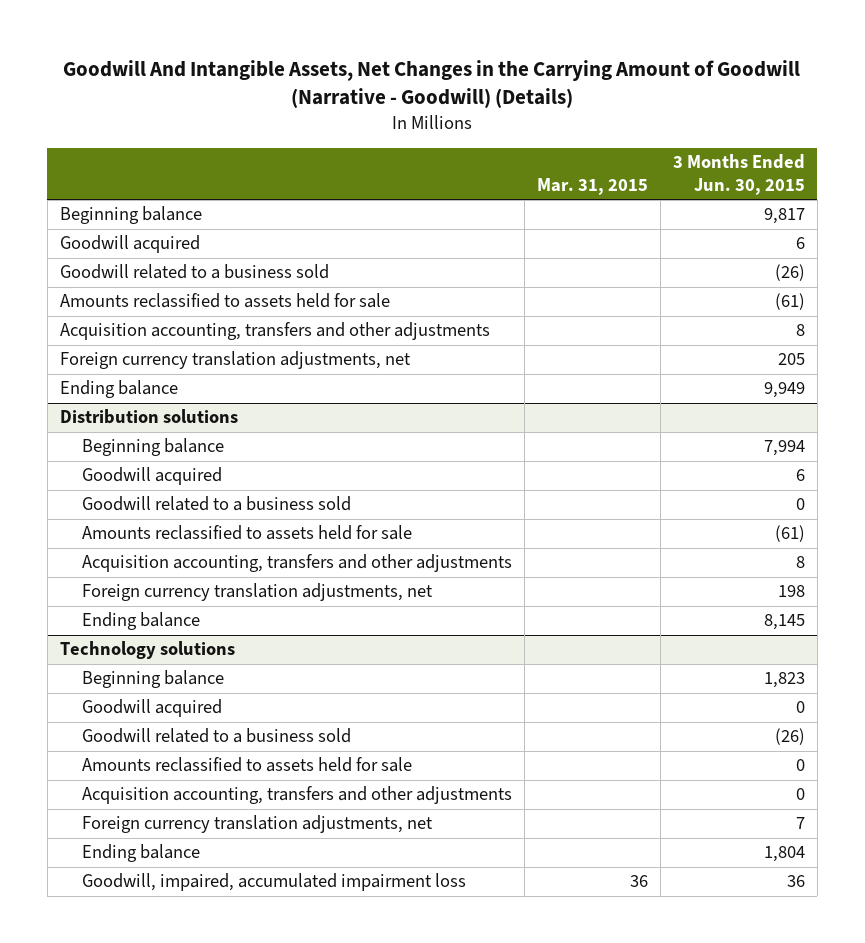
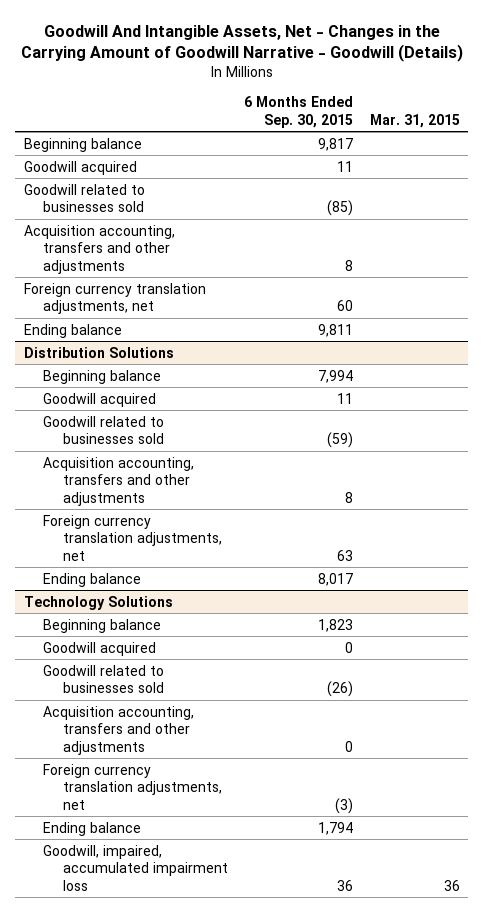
- Goodwill And Intangible Assets, Net Changes in the Carrying Amount of Goodwill (Narrative - Goodwill) (Details)
+ Goodwill And Intangible Assets, Net - Changes in the Carrying Amount of Goodwill Narrative - Goodwill (Details)
- | Mar. 31, 2015 | 3 Months Ended Jun. 30, 2015
+ | 6 Months Ended Sep. 30, 2015 | Mar. 31, 2015
- Goodwill related to a business sold | | (26)
- Amounts reclassified to assets held for sale | | (61)
+ Goodwill related to businesses sold | (85) |
- Distribution solutions
+ Distribution Solutions
- Goodwill related to a business sold | | 0
- Amounts reclassified to assets held for sale | | (61)
+ Goodwill related to businesses sold | (59) |
- Technology solutions
+ Technology Solutions
- Goodwill related to a business sold | | (26)
- Amounts reclassified to assets held for sale | | 0
+ Goodwill related to businesses sold | (26) |

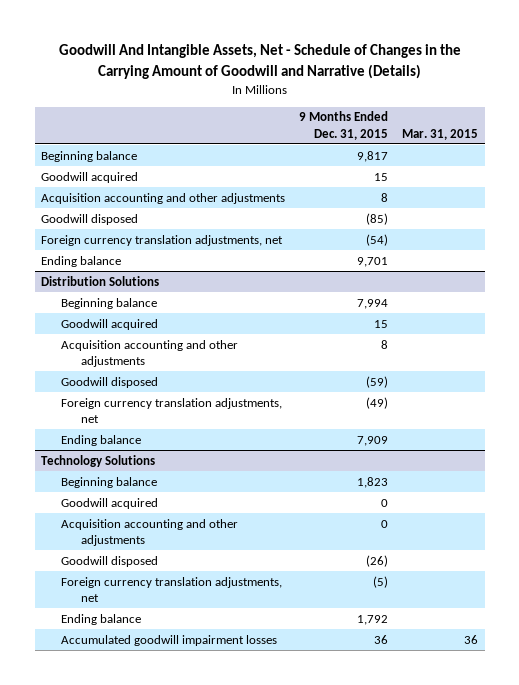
- Goodwill And Intangible Assets, Net - Changes in the Carrying Amount of Goodwill Narrative - Goodwill (Details)
+ Goodwill And Intangible Assets, Net - Schedule of Changes in the Carrying Amount of Goodwill and Narrative (Details)
- | 6 Months Ended Sep. 30, 2015 | Mar. 31, 2015
+ | 9 Months Ended Dec. 31, 2015 | Mar. 31, 2015
- Goodwill related to businesses sold | (85) |
- Acquisition accounting, transfers and other adjustments | 8 |
+ Acquisition accounting and other adjustments | 8 |
+ Goodwill disposed | (85) |
@ Distribution Solutions
- Goodwill related to businesses sold | (59) |
- Acquisition accounting, transfers and other adjustments | 8 |
+ Acquisition accounting and other adjustments | 8 |
+ Goodwill disposed | (59) |
@ Technology Solutions
- Goodwill related to businesses sold | (26) |
- Acquisition accounting, transfers and other adjustments | 0 |
+ Acquisition accounting and other adjustments | 0 |
+ Goodwill disposed | (26) |
- Goodwill, impaired, accumulated impairment loss | 36 | 36
+ Accumulated goodwill impairment losses | 36 | 36

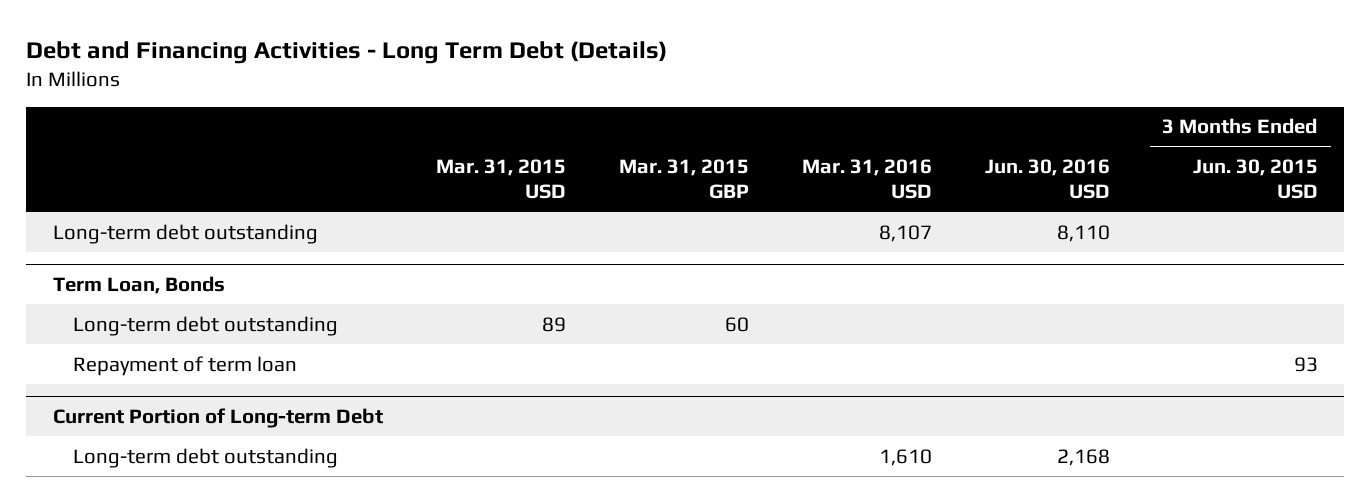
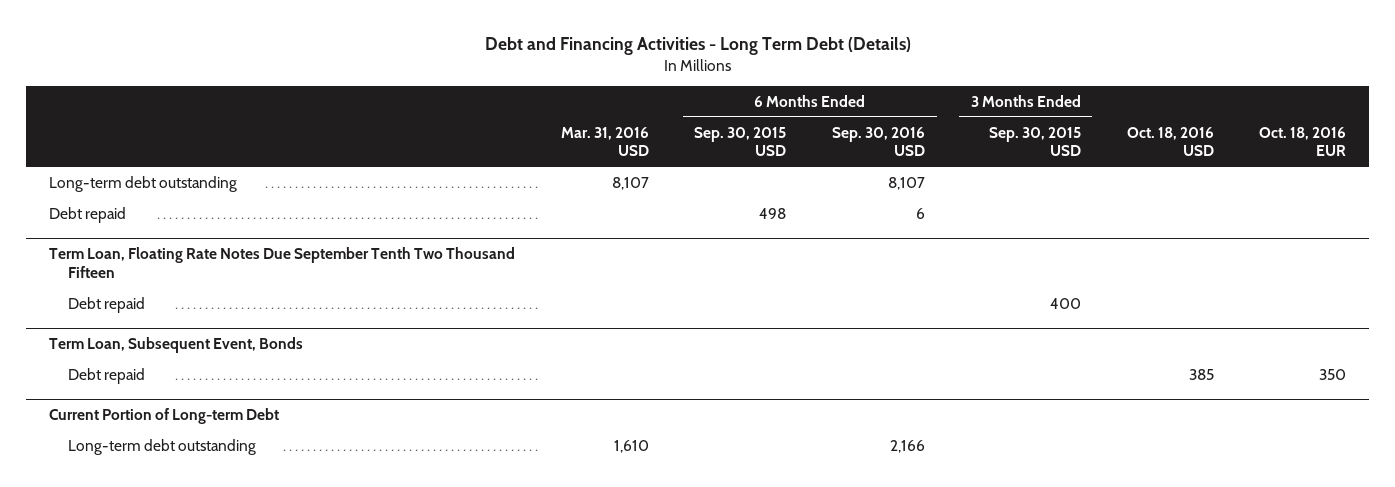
- | Mar. 31, 2015 USD | Mar. 31, 2015 GBP | Mar. 31, 2016 USD | Jun. 30, 2016 USD | 3 Months Ended Jun. 30, 2015 USD
+ | Mar. 31, 2016 USD | 6 Months Ended Sep. 30, 2015 USD | 6 Months Ended Sep. 30, 2016 USD | 3 Months Ended Sep. 30, 2015 USD | Oct. 18, 2016 USD | Oct. 18, 2016 EUR
- Term Loan, Bonds
- Long-term debt outstanding | 89 | 60 | | |
- Repayment of term loan | | | | | 93
+ Debt repaid | | 498 | 6 | | |
+ Term Loan, Floating Rate Notes Due September Tenth Two Thousand Fifteen
+ Debt repaid | | | | 400 | |
+ Term Loan, Subsequent Event, Bonds
+ Debt repaid | | | | | 385 | 350

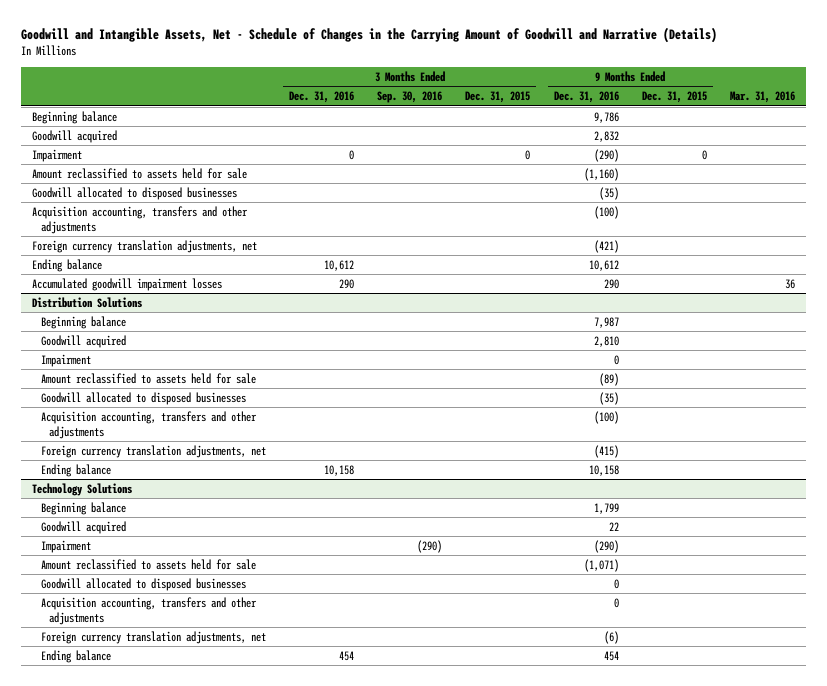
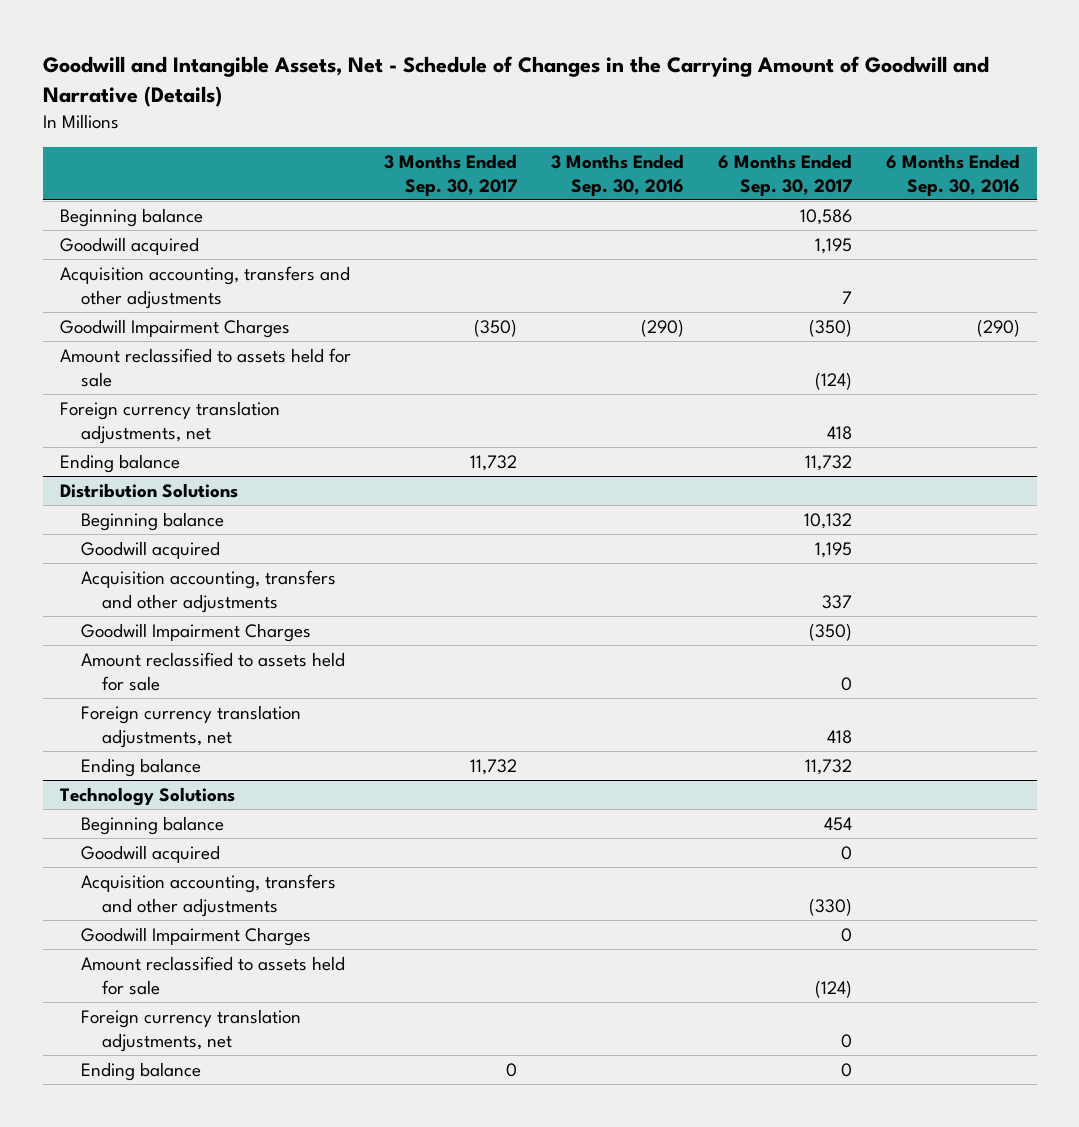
- | 3 Months Ended Dec. 31, 2016 | 3 Months Ended Sep. 30, 2016 | 3 Months Ended Dec. 31, 2015 | 9 Months Ended Dec. 31, 2016 | 9 Months Ended Dec. 31, 2015 | Mar. 31, 2016
+ | 3 Months Ended Sep. 30, 2017 | 3 Months Ended Sep. 30, 2016 | 6 Months Ended Sep. 30, 2017 | 6 Months Ended Sep. 30, 2016
- Impairment | 0 | | 0 | (290) | 0 |
- Goodwill allocated to disposed businesses | | | | (35) | |
+ Goodwill Impairment Charges | (350) | (290) | (350) | (290)
moved down: Amount reclassified to assets held for sale | | | (124) |
- Accumulated goodwill impairment losses | 290 | | | 290 | | 36
@ Distribution Solutions
- Impairment | | | | 0 | |
- Goodwill allocated to disposed businesses | | | | (35) | |
+ Goodwill Impairment Charges | | | (350) |
moved down: Amount reclassified to assets held for sale | | | 0 |
@ Technology Solutions
- Impairment | | (290) | | (290) | |
- Goodwill allocated to disposed businesses | | | | 0 | |
+ Goodwill Impairment Charges | | | 0 |
moved down: Amount reclassified to assets held for sale | | | (124) |

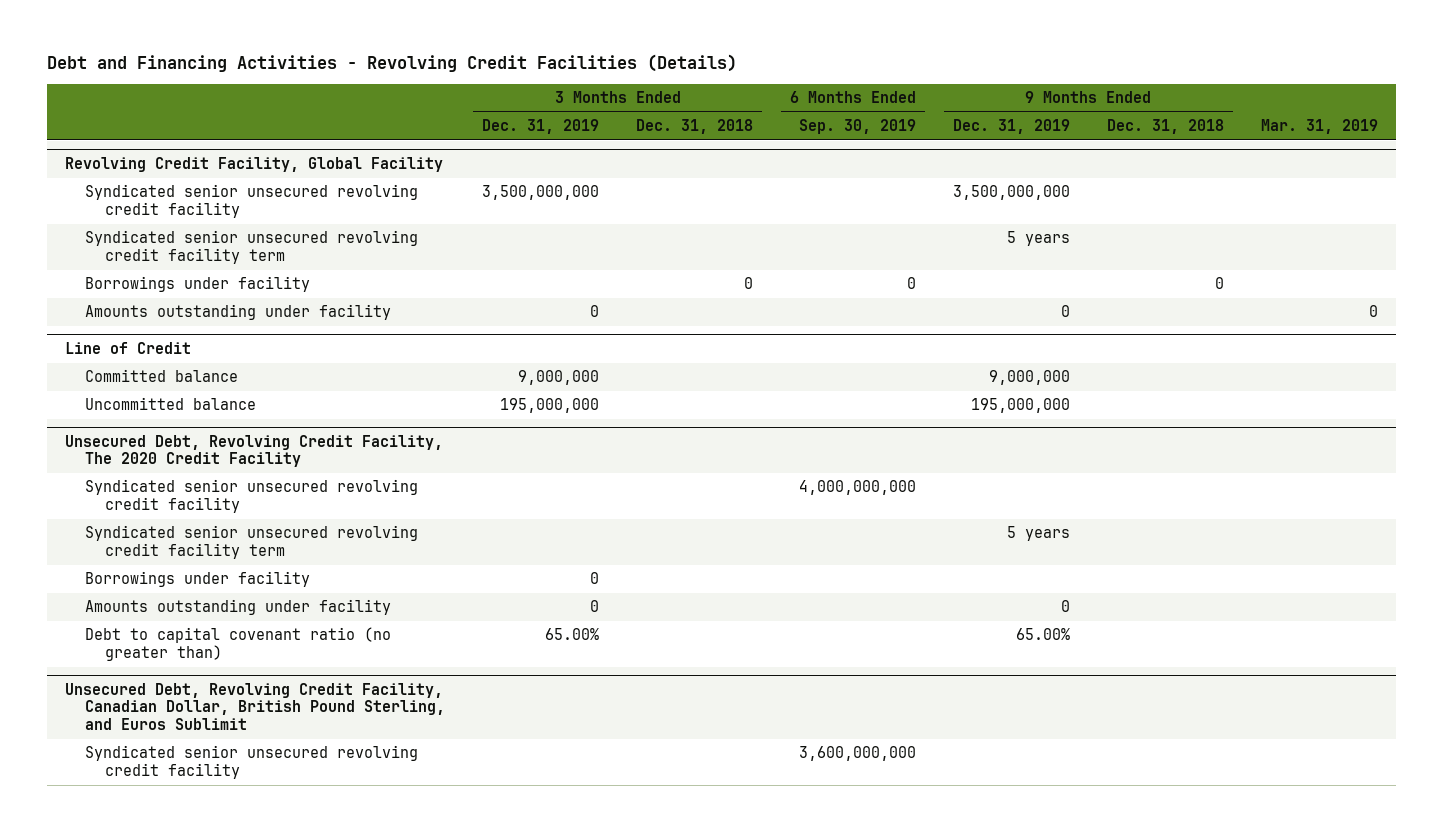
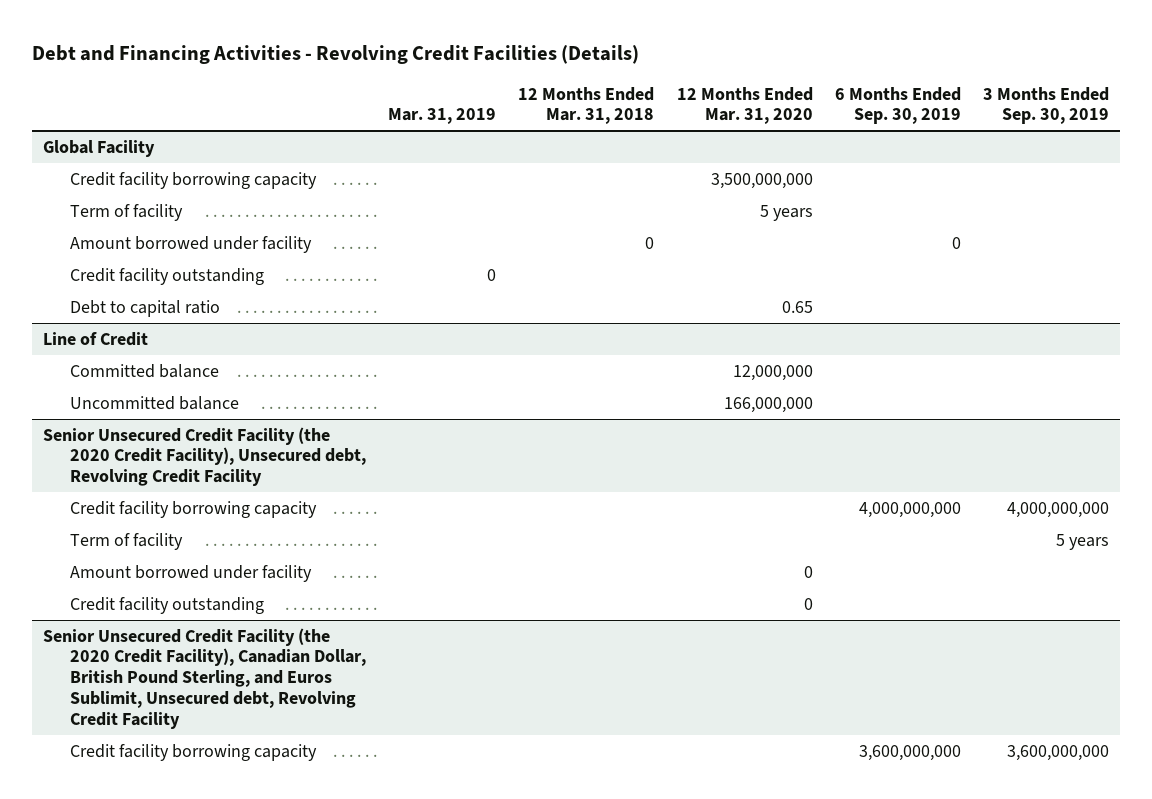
- | 3 Months Ended Dec. 31, 2019 | 3 Months Ended Dec. 31, 2018 | 6 Months Ended Sep. 30, 2019 | 9 Months Ended Dec. 31, 2019 | 9 Months Ended Dec. 31, 2018 | Mar. 31, 2019
+ | Mar. 31, 2019 | 12 Months Ended Mar. 31, 2018 | 12 Months Ended Mar. 31, 2020 | 6 Months Ended Sep. 30, 2019 | 3 Months Ended Sep. 30, 2019
- Revolving Credit Facility, Global Facility
- Syndicated senior unsecured revolving credit facility | 3,500,000,000 | | | 3,500,000,000 | |
- Syndicated senior unsecured revolving credit facility term | | | | 5 years | |
- Borrowings under facility | | 0 | 0 | | 0 |
- Amounts outstanding under facility | 0 | | | 0 | | 0
+ Global Facility
+ Credit facility borrowing capacity | | | 3,500,000,000 | |
+ Term of facility | | | 5 years | |
+ Amount borrowed under facility | | 0 | | 0 |
+ Credit facility outstanding | 0 | | | |
+ Debt to capital ratio | | | 0.65 | |
- Unsecured Debt, Revolving Credit Facility, The 2020 Credit Facility
- Syndicated senior unsecured revolving credit facility | | | 4,000,000,000 | | |
- Syndicated senior unsecured revolving credit facility term | | | | 5 years | |
- Borrowings under facility | 0 | | | | |
- Amounts outstanding under facility | 0 | | | 0 | |
- Debt to capital covenant ratio (no greater than) | 65.00% | | | 65.00% | |
- Unsecured Debt, Revolving Credit Facility, Canadian Dollar, British Pound Sterling, and Euros Sublimit
- Syndicated senior unsecured revolving credit facility | | | 3,600,000,000 | | |
+ Senior Unsecured Credit Facility (the 2020 Credit Facility), Unsecured debt, Revolving Credit Facility
+ Credit facility borrowing capacity | | | | 4,000,000,000 | 4,000,000,000
+ Term of facility | | | | | 5 years
+ Amount borrowed under facility | | | 0 | |
+ Credit facility outstanding | | | 0 | |
+ Senior Unsecured Credit Facility (the 2020 Credit Facility), Canadian Dollar, British Pound Sterling, and Euros Sublimit, Unsecured debt, Revolving Credit Facility
+ Credit facility borrowing capacity | | | | 3,600,000,000 | 3,600,000,000

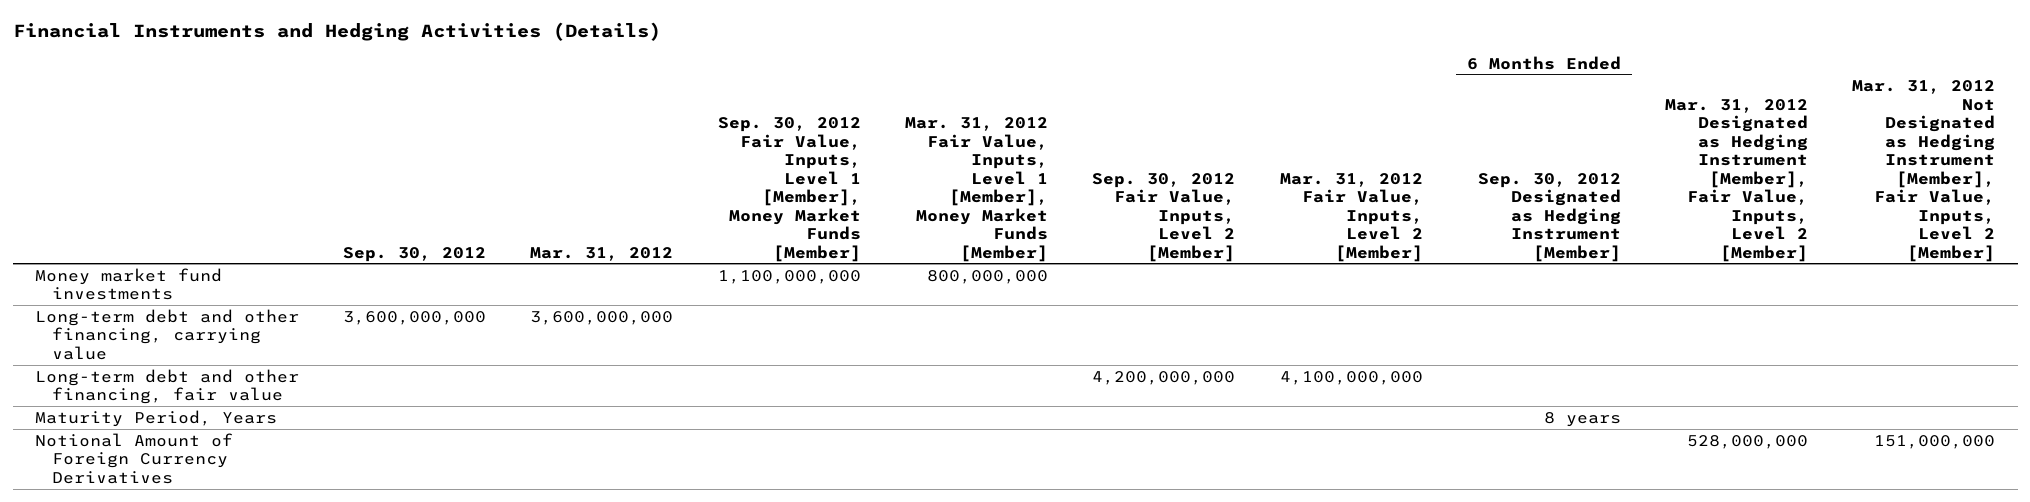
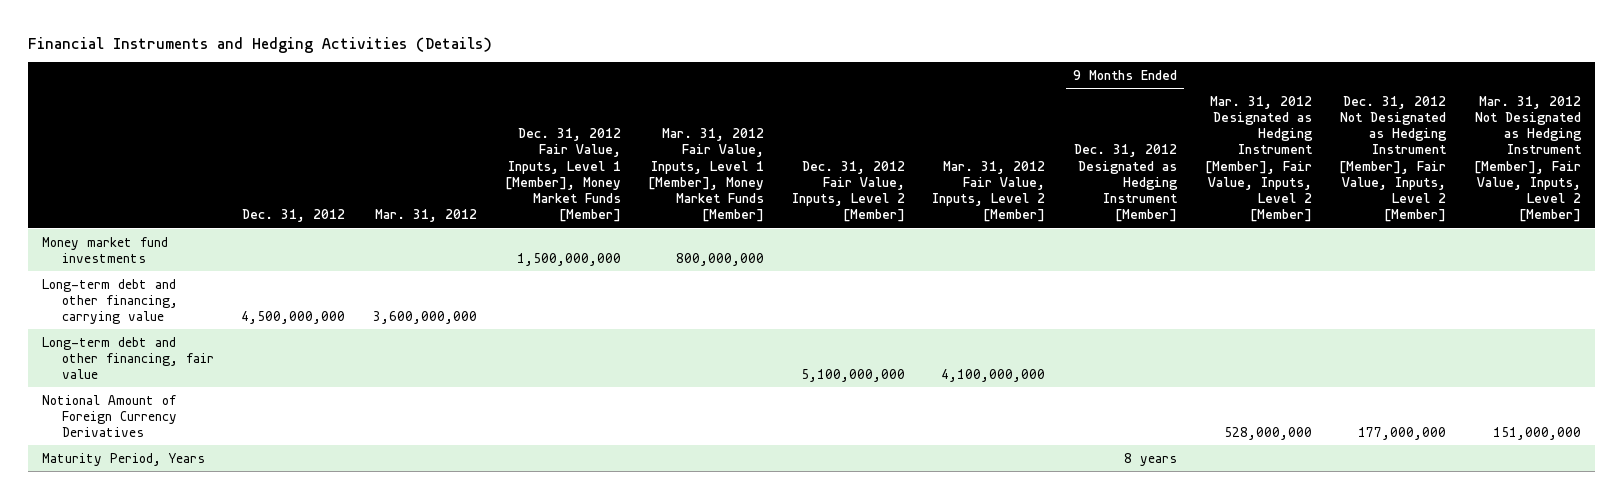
- | Sep. 30, 2012 | Mar. 31, 2012 | Sep. 30, 2012 Fair Value, Inputs, Level 1 [Member], Money Market Funds [Member] | Mar. 31, 2012 Fair Value, Inputs, Level 1 [Member], Money Market Funds [Member] | Sep. 30, 2012 Fair Value, Inputs, Level 2 [Member] | Mar. 31, 2012 Fair Value, Inputs, Level 2 [Member] | 6 Months Ended Sep. 30, 2012 Designated as Hedging Instrument [Member] | Mar. 31, 2012 Designated as Hedging Instrument [Member], Fair Value, Inputs, Level 2 [Member] | Mar. 31, 2012 Not Designated as Hedging Instrument [Member], Fair Value, Inputs, Level 2 [Member]
+ | Dec. 31, 2012 | Mar. 31, 2012 | Dec. 31, 2012 Fair Value, Inputs, Level 1 [Member], Money Market Funds [Member] | Mar. 31, 2012 Fair Value, Inputs, Level 1 [Member], Money Market Funds [Member] | Dec. 31, 2012 Fair Value, Inputs, Level 2 [Member] | Mar. 31, 2012 Fair Value, Inputs, Level 2 [Member] | 9 Months Ended Dec. 31, 2012 Designated as Hedging Instrument [Member] | Mar. 31, 2012 Designated as Hedging Instrument [Member], Fair Value, Inputs, Level 2 [Member] | Dec. 31, 2012 Not Designated as Hedging Instrument [Member], Fair Value, Inputs, Level 2 [Member] | Mar. 31, 2012 Not Designated as Hedging Instrument [Member], Fair Value, Inputs, Level 2 [Member]
moved down: Maturity Period, Years | | | | | | | 8 years | | |

